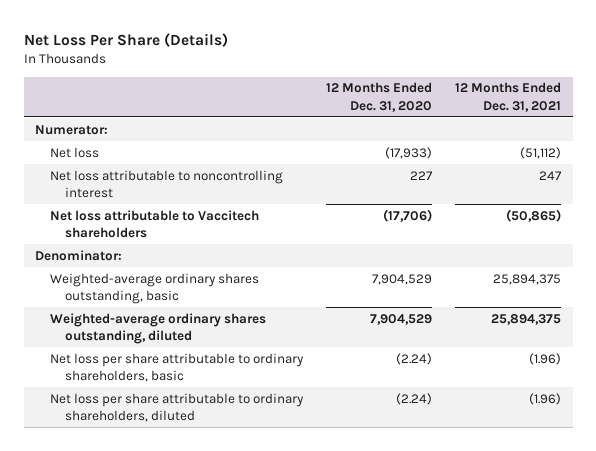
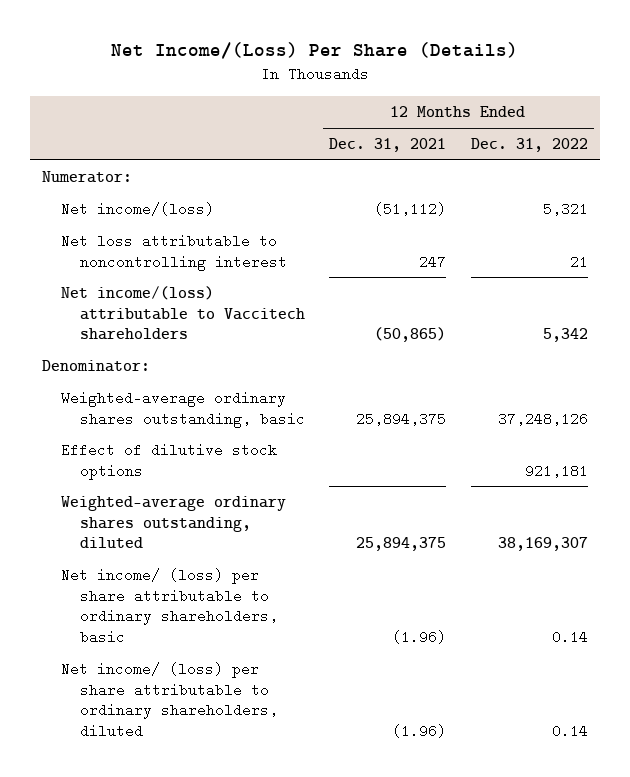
- Net Loss Per Share (Details)
+ Net Income/(Loss) Per Share (Details)
- | 12 Months Ended Dec. 31, 2020 | 12 Months Ended Dec. 31, 2021
+ | 12 Months Ended Dec. 31, 2021 | 12 Months Ended Dec. 31, 2022
- Net loss | (17,933) | (51,112)
+ Net income/(loss) | (51,112) | 5,321
- Net loss attributable to Vaccitech shareholders | (17,706) | (50,865)
+ Net income/(loss) attributable to Vaccitech shareholders | (50,865) | 5,342
+ Effect of dilutive stock options | | 921,181
- Net loss per share attributable to ordinary shareholders, basic | (2.24) | (1.96)
- Net loss per share attributable to ordinary shareholders, diluted | (2.24) | (1.96)
+ Net income/ (loss) per share attributable to ordinary shareholders, basic | (1.96) | 0.14
+ Net income/ (loss) per share attributable to ordinary shareholders, diluted | (1.96) | 0.14

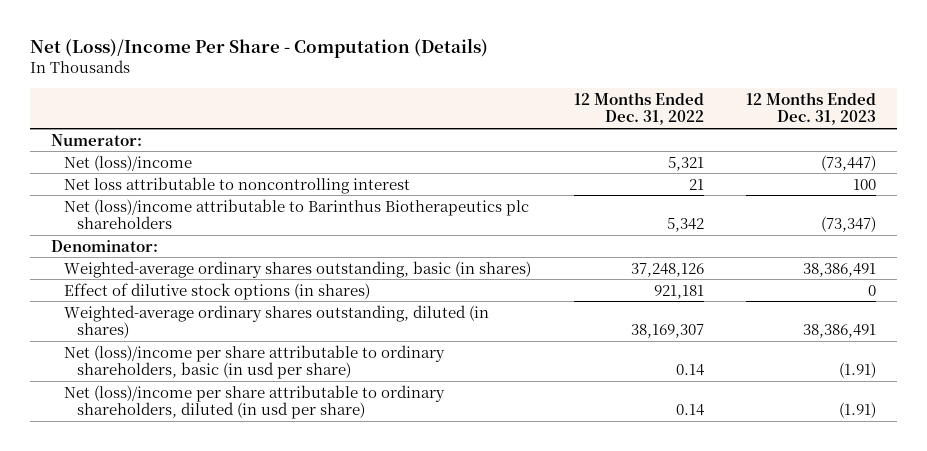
- Net Income/(Loss) Per Share (Details)
+ Net (Loss)/Income Per Share - Computation (Details)
- | 12 Months Ended Dec. 31, 2021 | 12 Months Ended Dec. 31, 2022
+ | 12 Months Ended Dec. 31, 2022 | 12 Months Ended Dec. 31, 2023
- Net income/(loss) | (51,112) | 5,321
+ Net (loss)/income | 5,321 | (73,447)
- Net income/(loss) attributable to Vaccitech shareholders | (50,865) | 5,342
+ Net (loss)/income attributable to Barinthus Biotherapeutics plc shareholders | 5,342 | (73,347)
- Weighted-average ordinary shares outstanding, basic | 25,894,375 | 37,248,126
- Effect of dilutive stock options | | 921,181
- Weighted-average ordinary shares outstanding, diluted | 25,894,375 | 38,169,307
- Net income/ (loss) per share attributable to ordinary shareholders, basic | (1.96) | 0.14
- Net income/ (loss) per share attributable to ordinary shareholders, diluted | (1.96) | 0.14
+ Weighted-average ordinary shares outstanding, basic (in shares) | 37,248,126 | 38,386,491
+ Effect of dilutive stock options (in shares) | 921,181 | 0
+ Weighted-average ordinary shares outstanding, diluted (in shares) | 38,169,307 | 38,386,491
+ Net (loss)/income per share attributable to ordinary shareholders, basic (in usd per share) | 0.14 | (1.91)
+ Net (loss)/income per share attributable to ordinary shareholders, diluted (in usd per share) | 0.14 | (1.91)

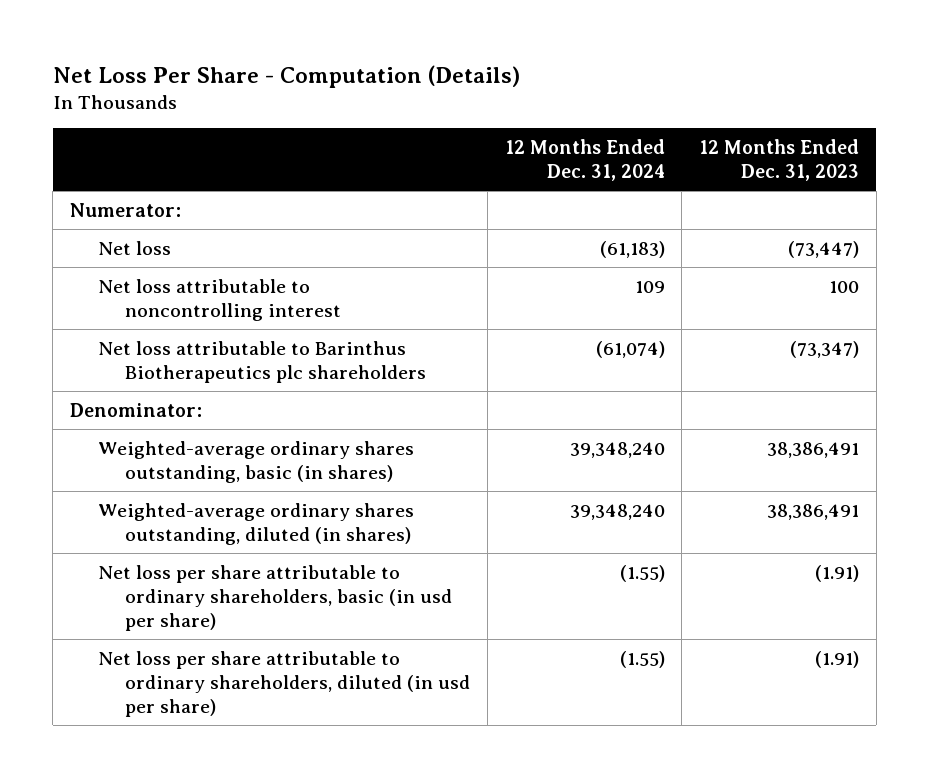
- Net (Loss)/Income Per Share - Computation (Details)
+ Net Loss Per Share - Computation (Details)
- | 12 Months Ended Dec. 31, 2022 | 12 Months Ended Dec. 31, 2023
+ | 12 Months Ended Dec. 31, 2024 | 12 Months Ended Dec. 31, 2023
- Net (loss)/income | 5,321 | (73,447)
+ Net loss | (61,183) | (73,447)
- Net (loss)/income attributable to Barinthus Biotherapeutics plc shareholders | 5,342 | (73,347)
+ Net loss attributable to Barinthus Biotherapeutics plc shareholders | (61,074) | (73,347)
- Effect of dilutive stock options (in shares) | 921,181 | 0
- Net (loss)/income per share attributable to ordinary shareholders, basic (in usd per share) | 0.14 | (1.91)
- Net (loss)/income per share attributable to ordinary shareholders, diluted (in usd per share) | 0.14 | (1.91)
+ Net loss per share attributable to ordinary shareholders, basic (in usd per share) | (1.55) | (1.91)
+ Net loss per share attributable to ordinary shareholders, diluted (in usd per share) | (1.55) | (1.91)

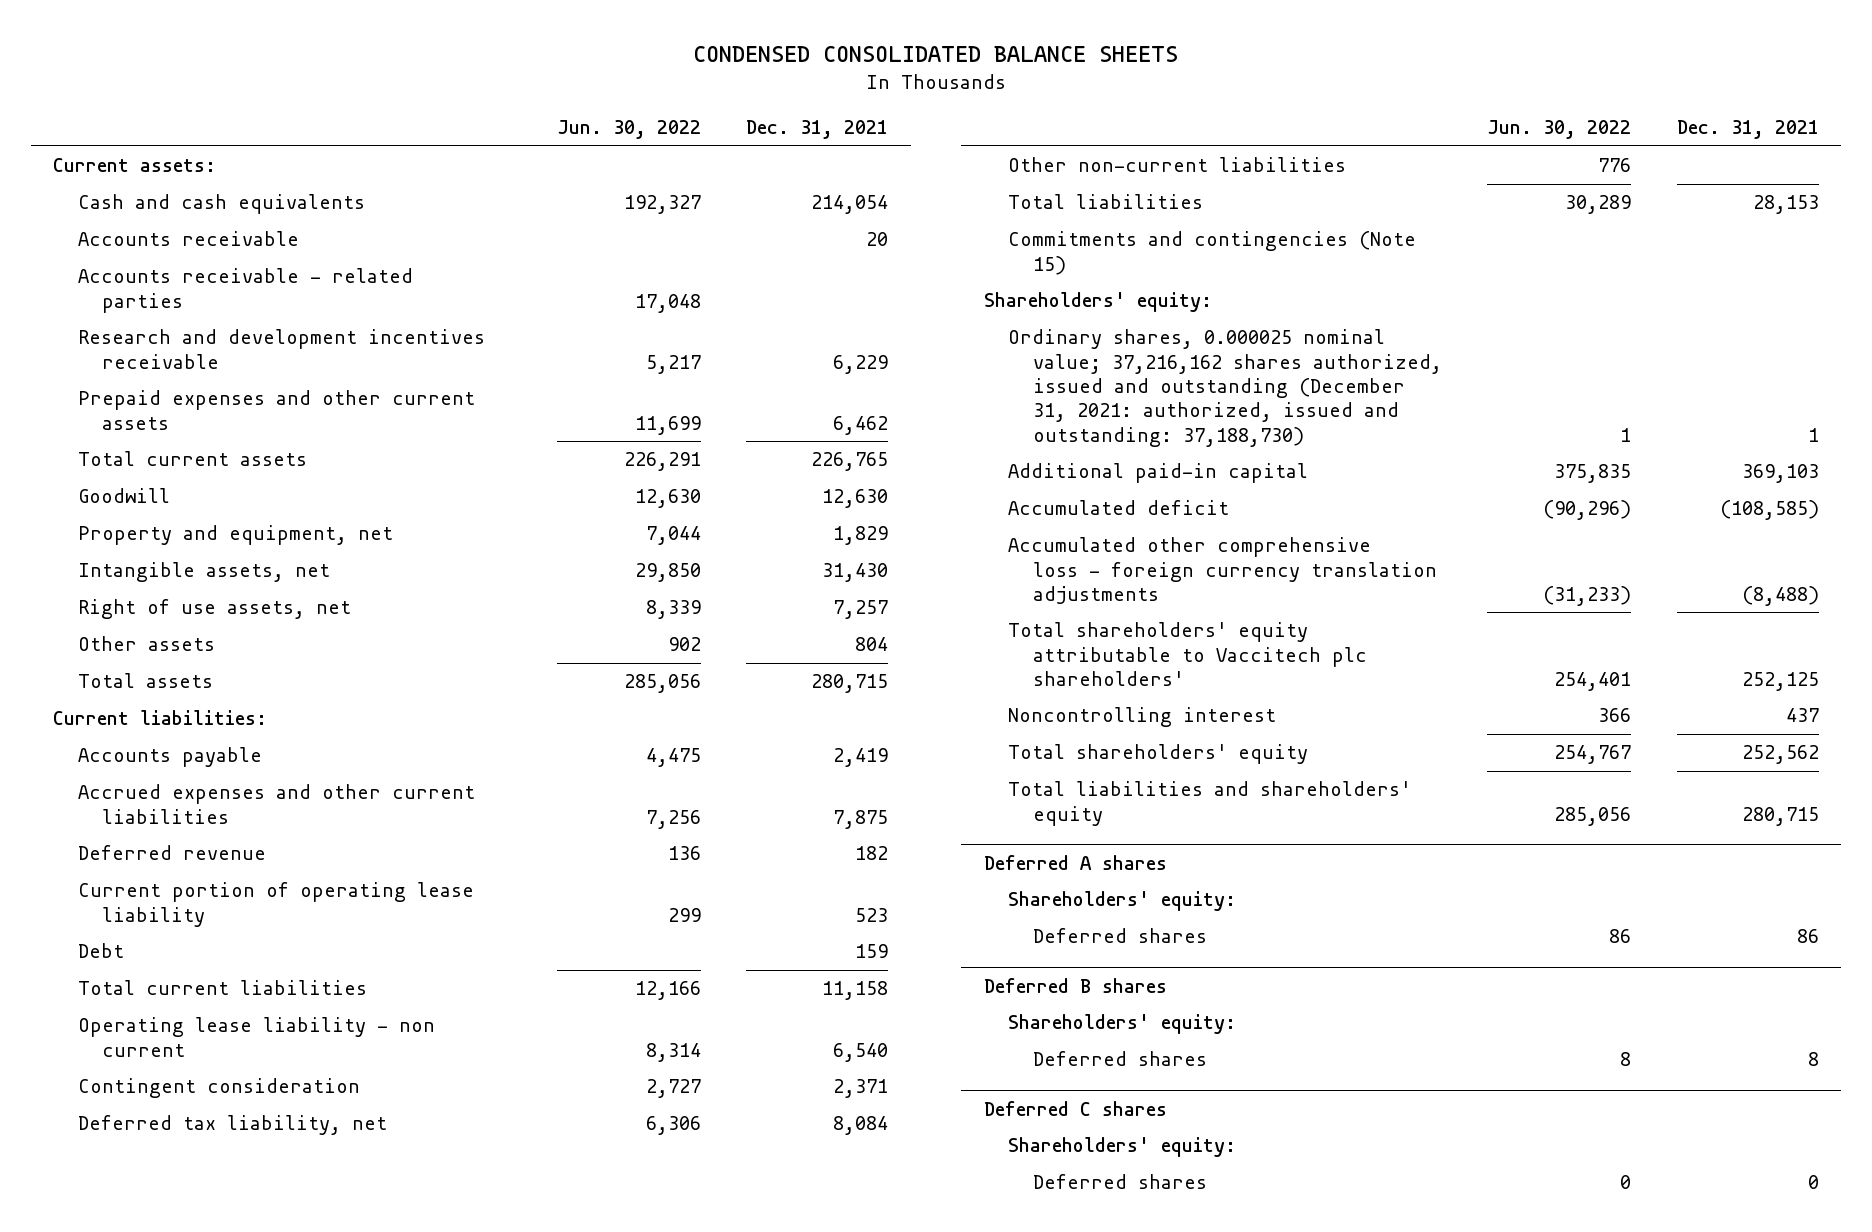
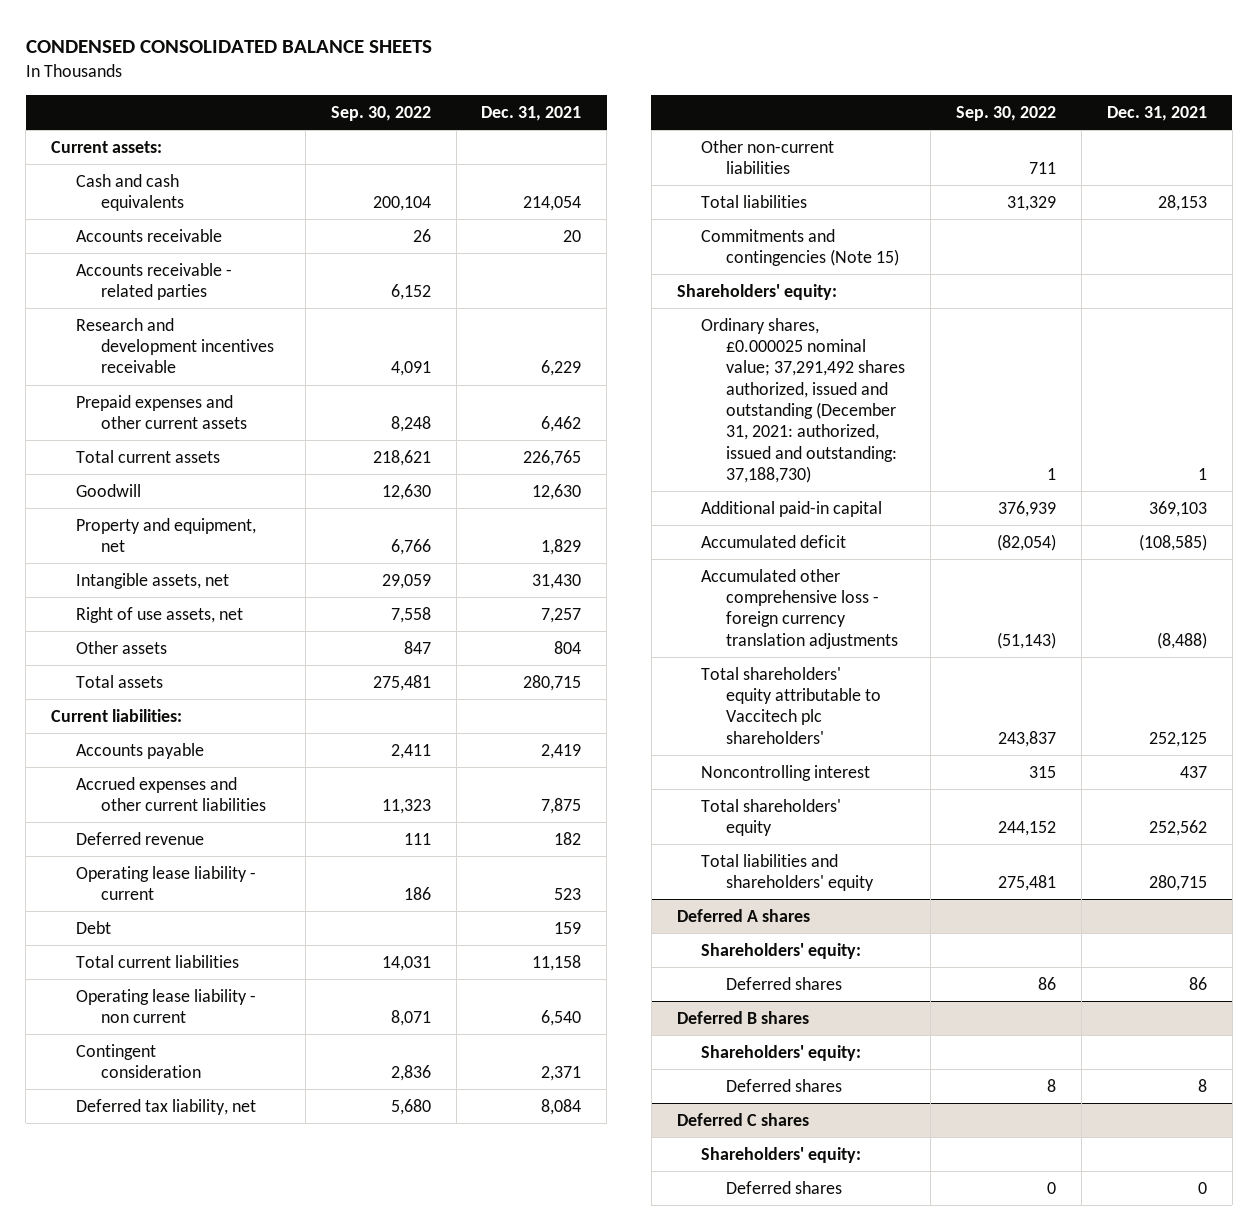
- | Jun. 30, 2022 | Dec. 31, 2021
+ | Sep. 30, 2022 | Dec. 31, 2021
- Current portion of operating lease liability | 299 | 523
+ Operating lease liability - current | 186 | 523
- Ordinary shares, 0.000025 nominal value; 37,216,162 shares authorized, issued and outstanding (December 31, 2021: authorized, issued and outstanding: 37,188,730) | 1 | 1
+ Ordinary shares, £0.000025 nominal value; 37,291,492 shares authorized, issued and outstanding (December 31, 2021: authorized, issued and outstanding: 37,188,730) | 1 | 1

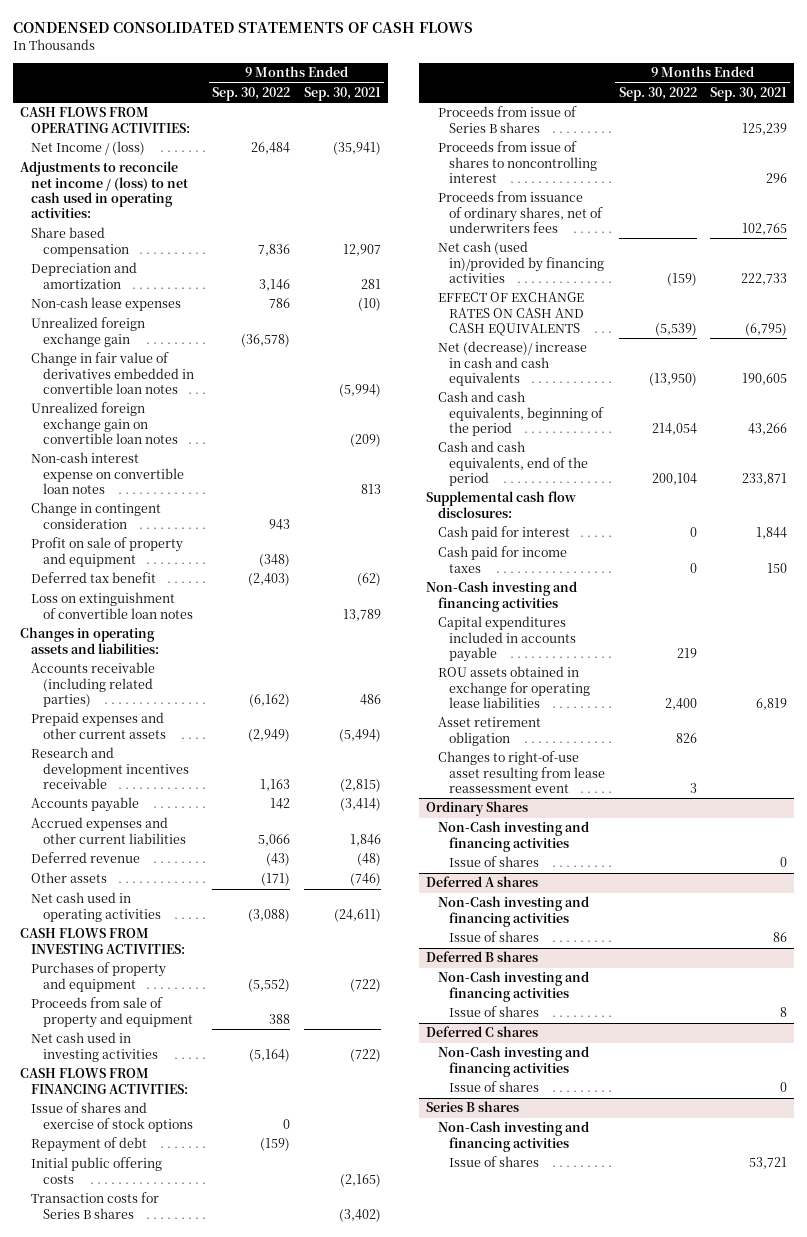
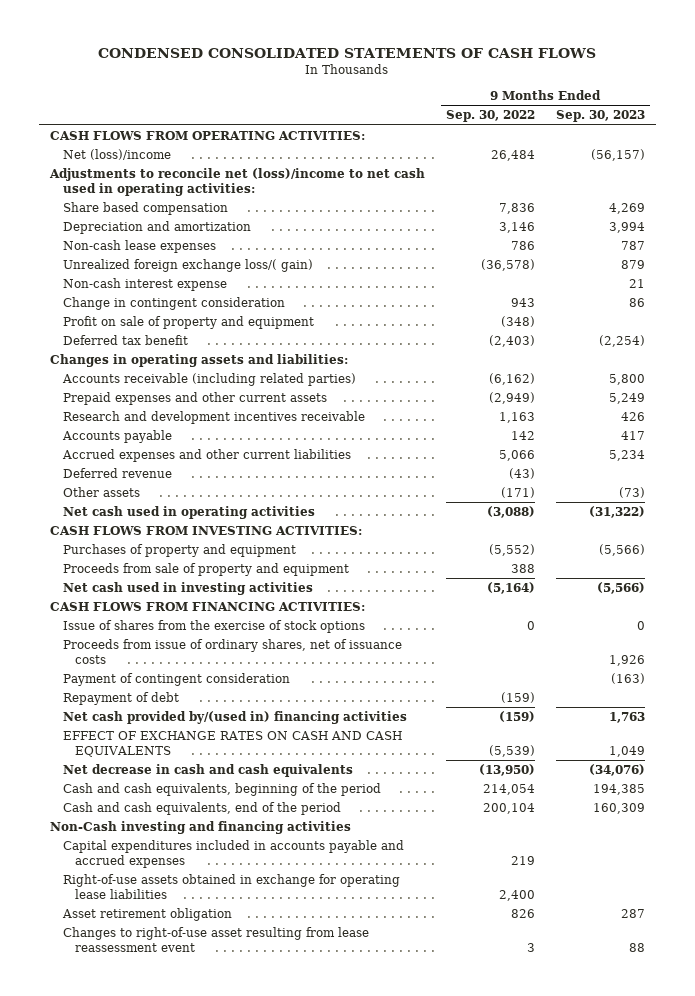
- | 9 Months Ended Sep. 30, 2022 | 9 Months Ended Sep. 30, 2021
+ | 9 Months Ended Sep. 30, 2022 | 9 Months Ended Sep. 30, 2023
- Net Income / (loss) | 26,484 | (35,941)
- Adjustments to reconcile net income / (loss) to net cash used in operating activities:
+ Net (loss)/income | 26,484 | (56,157)
+ Adjustments to reconcile net (loss)/income to net cash used in operating activities:
- Unrealized foreign exchange gain | (36,578) |
- Change in fair value of derivatives embedded in convertible loan notes | | (5,994)
- Unrealized foreign exchange gain on convertible loan notes | | (209)
- Non-cash interest expense on convertible loan notes | | 813
+ Unrealized foreign exchange loss/( gain) | (36,578) | 879
+ Non-cash interest expense | | 21
- Loss on extinguishment of convertible loan notes | | 13,789
- Issue of shares and exercise of stock options | 0 |
+ Issue of shares from the exercise of stock options | 0 | 0
+ Proceeds from issue of ordinary shares, net of issuance costs | | 1,926
+ Payment of contingent consideration | | (163)
- Initial public offering costs | | (2,165)
- Transaction costs for Series B shares | | (3,402)
- Proceeds from issue of Series B shares | | 125,239
- Proceeds from issue of shares to noncontrolling interest | | 296
- Proceeds from issuance of ordinary shares, net of underwriters fees | | 102,765
- Net cash (used in)/provided by financing activities | (159) | 222,733
+ Net cash provided by/(used in) financing activities | (159) | 1,763
- Net (decrease)/ increase in cash and cash equivalents | (13,950) | 190,605
+ Net decrease in cash and cash equivalents | (13,950) | (34,076)
- Supplemental cash flow disclosures:
- Cash paid for interest | 0 | 1,844
- Cash paid for income taxes | 0 | 150
- Capital expenditures included in accounts payable | 219 |
- ROU assets obtained in exchange for operating lease liabilities | 2,400 | 6,819
+ Capital expenditures included in accounts payable and accrued expenses | 219 |
+ Right-of-use assets obtained in exchange for operating lease liabilities | 2,400 |
- Ordinary Shares
- Non-Cash investing and financing activities
- Issue of shares | | 0
- Deferred A shares
- Non-Cash investing and financing activities
- Issue of shares | | 86
- Deferred B shares
- Non-Cash investing and financing activities
- Issue of shares | | 8
- Deferred C shares
- Non-Cash investing and financing activities
- Issue of shares | | 0
- Series B shares
- Non-Cash investing and financing activities
- Issue of shares | | 53,721

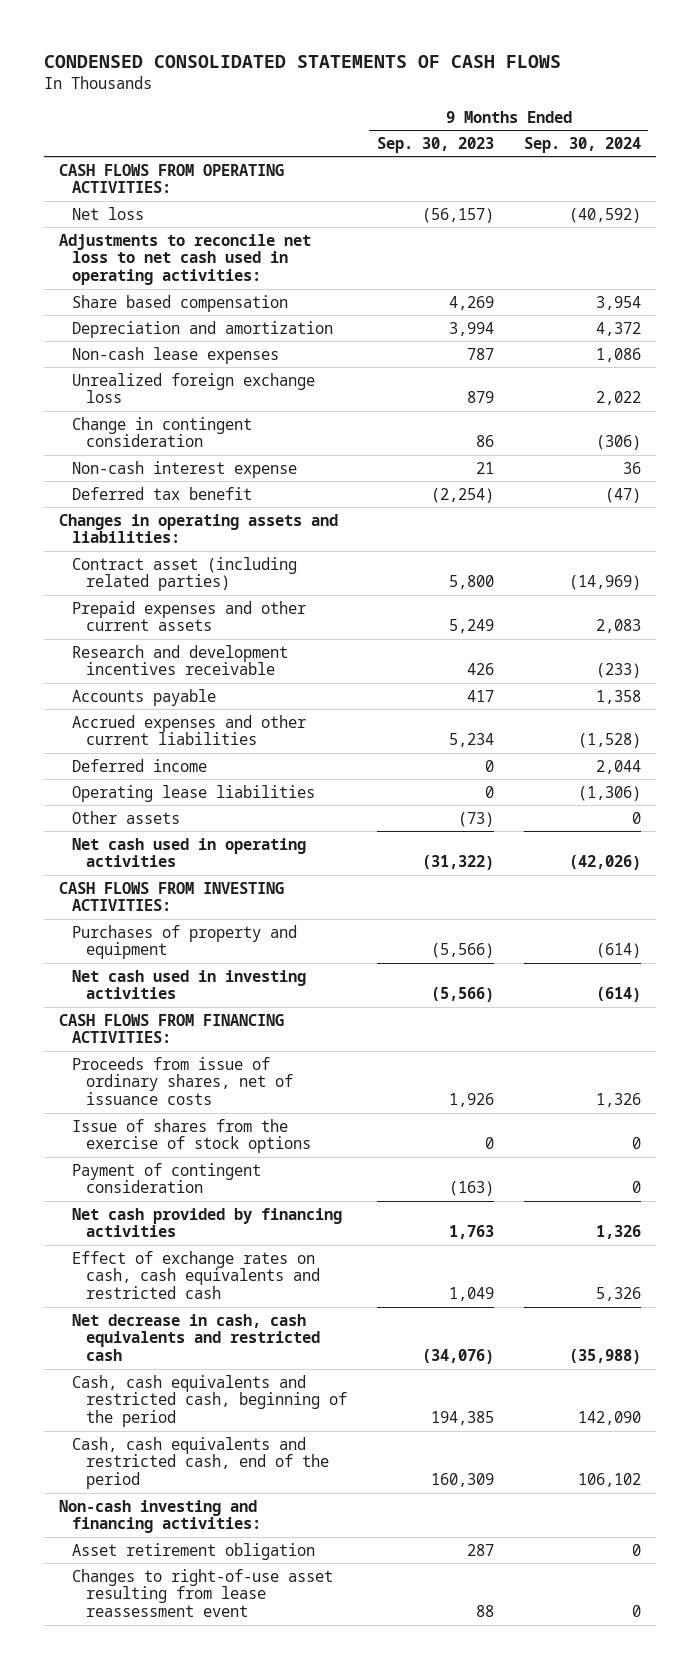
- | 9 Months Ended Sep. 30, 2022 | 9 Months Ended Sep. 30, 2023
+ | 9 Months Ended Sep. 30, 2023 | 9 Months Ended Sep. 30, 2024
- Net (loss)/income | 26,484 | (56,157)
- Adjustments to reconcile net (loss)/income to net cash used in operating activities:
+ Net loss | (56,157) | (40,592)
+ Adjustments to reconcile net loss to net cash used in operating activities:
- Unrealized foreign exchange loss/( gain) | (36,578) | 879
+ Unrealized foreign exchange loss | 879 | 2,022
- Profit on sale of property and equipment | (348) |
moved down: Non-cash interest expense | 21 | 36
- Accounts receivable (including related parties) | (6,162) | 5,800
+ Contract asset (including related parties) | 5,800 | (14,969)
- Deferred revenue | (43) |
+ Deferred income | 0 | 2,044
+ Operating lease liabilities | 0 | (1,306)
- Proceeds from sale of property and equipment | 388 |
moved down: Issue of shares from the exercise of stock options | 0 | 0
- Repayment of debt | (159) |
- Net cash provided by/(used in) financing activities | (159) | 1,763
- EFFECT OF EXCHANGE RATES ON CASH AND CASH EQUIVALENTS | (5,539) | 1,049
- Net decrease in cash and cash equivalents | (13,950) | (34,076)
- Cash and cash equivalents, beginning of the period | 214,054 | 194,385
- Cash and cash equivalents, end of the period | 200,104 | 160,309
- Non-Cash investing and financing activities
- Capital expenditures included in accounts payable and accrued expenses | 219 |
- Right-of-use assets obtained in exchange for operating lease liabilities | 2,400 |
+ Net cash provided by financing activities | 1,763 | 1,326
+ Effect of exchange rates on cash, cash equivalents and restricted cash | 1,049 | 5,326
+ Net decrease in cash, cash equivalents and restricted cash | (34,076) | (35,988)
+ Cash, cash equivalents and restricted cash, beginning of the period | 194,385 | 142,090
+ Cash, cash equivalents and restricted cash, end of the period | 160,309 | 106,102
+ Non-cash investing and financing activities:

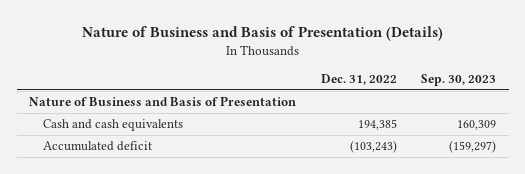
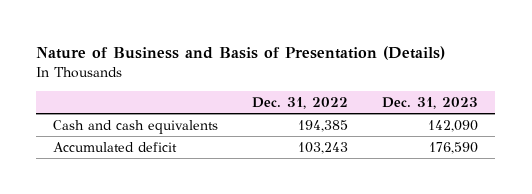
- | Dec. 31, 2022 | Sep. 30, 2023
+ | Dec. 31, 2022 | Dec. 31, 2023
- Nature of Business and Basis of Presentation
- Accumulated deficit | (103,243) | (159,297)
+ Accumulated deficit | 103,243 | 176,590

